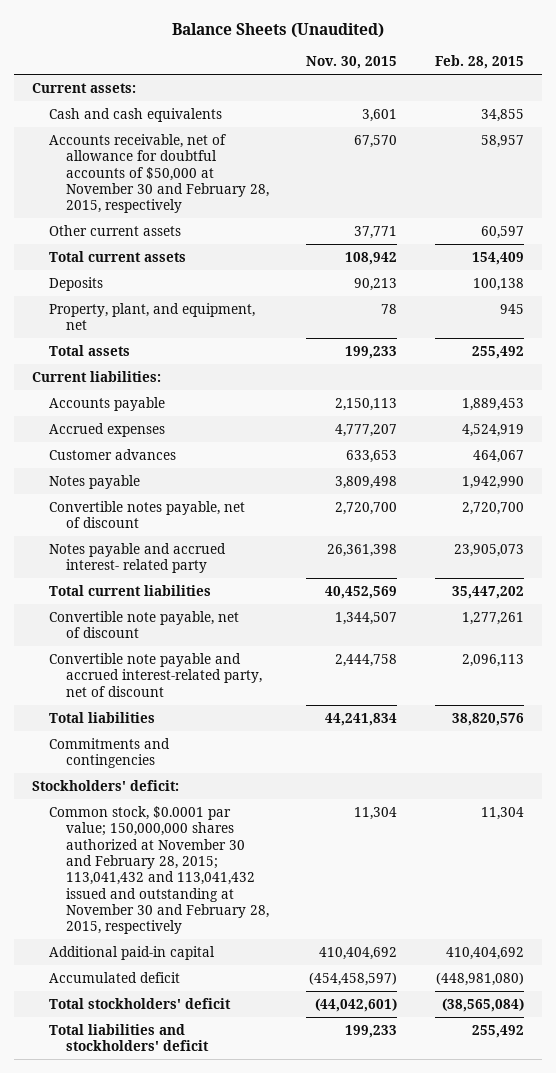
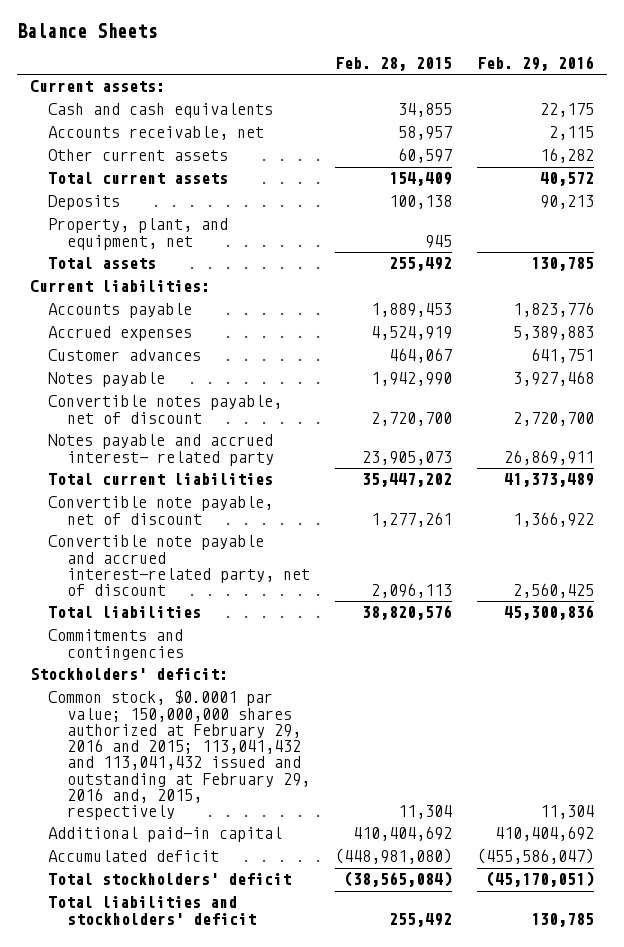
- Balance Sheets (Unaudited)
+ Balance Sheets
- | Nov. 30, 2015 | Feb. 28, 2015
+ | Feb. 28, 2015 | Feb. 29, 2016
- Accounts receivable, net of allowance for doubtful accounts of $50,000 at November 30 and February 28, 2015, respectively | 67,570 | 58,957
+ Accounts receivable, net | 58,957 | 2,115
- Common stock, $0.0001 par value; 150,000,000 shares authorized at November 30 and February 28, 2015; 113,041,432 and 113,041,432 issued and outstanding at November 30 and February 28, 2015, respectively | 11,304 | 11,304
+ Common stock, $0.0001 par value; 150,000,000 shares authorized at February 29, 2016 and 2015; 113,041,432 and 113,041,432 issued and outstanding at February 29, 2016 and, 2015, respectively | 11,304 | 11,304

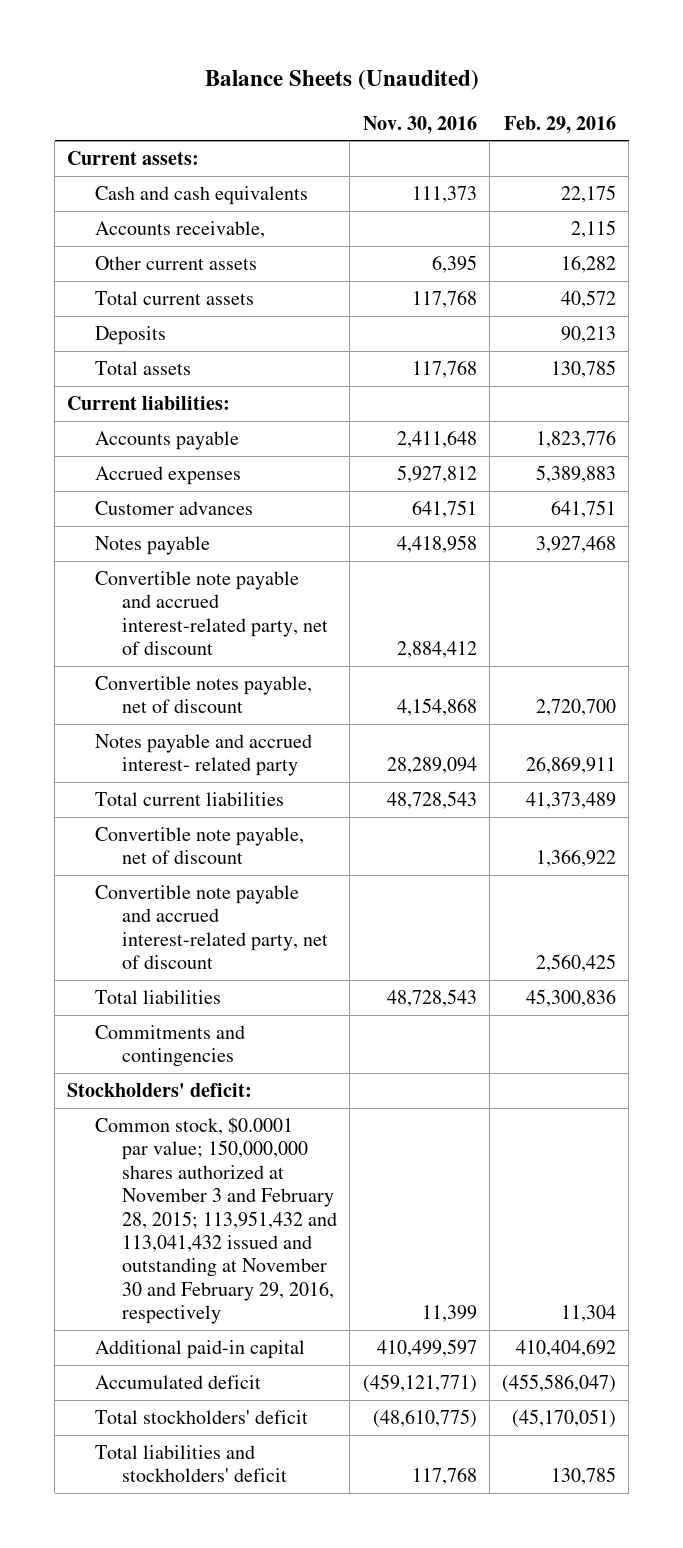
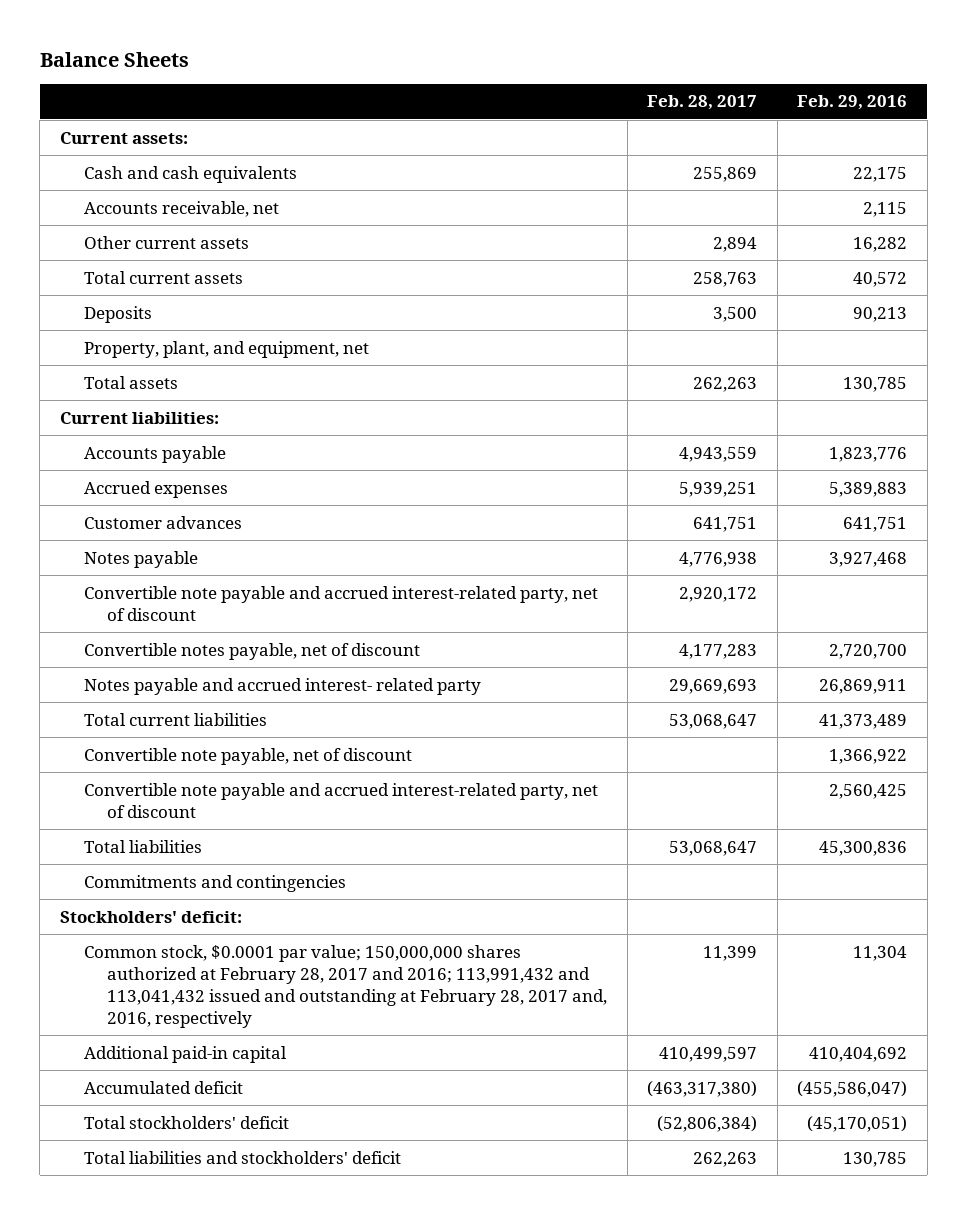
- Balance Sheets (Unaudited)
+ Balance Sheets
- | Nov. 30, 2016 | Feb. 29, 2016
+ | Feb. 28, 2017 | Feb. 29, 2016
- Accounts receivable, | | 2,115
+ Accounts receivable, net | | 2,115
+ Property, plant, and equipment, net
- Common stock, $0.0001 par value; 150,000,000 shares authorized at November 3 and February 28, 2015; 113,951,432 and 113,041,432 issued and outstanding at November 30 and February 29, 2016, respectively | 11,399 | 11,304
+ Common stock, $0.0001 par value; 150,000,000 shares authorized at February 28, 2017 and 2016; 113,991,432 and 113,041,432 issued and outstanding at February 28, 2017 and, 2016, respectively | 11,399 | 11,304

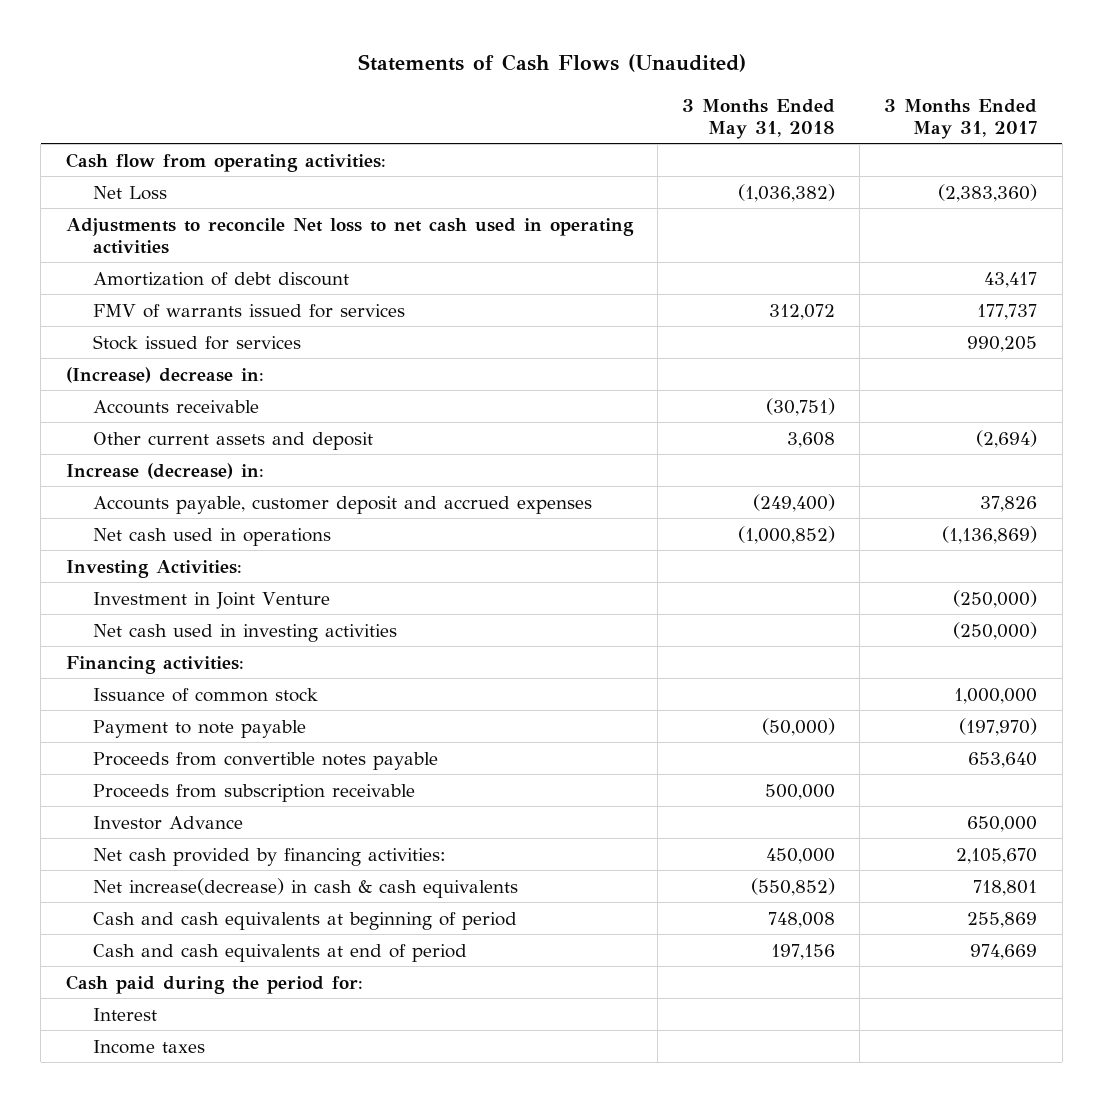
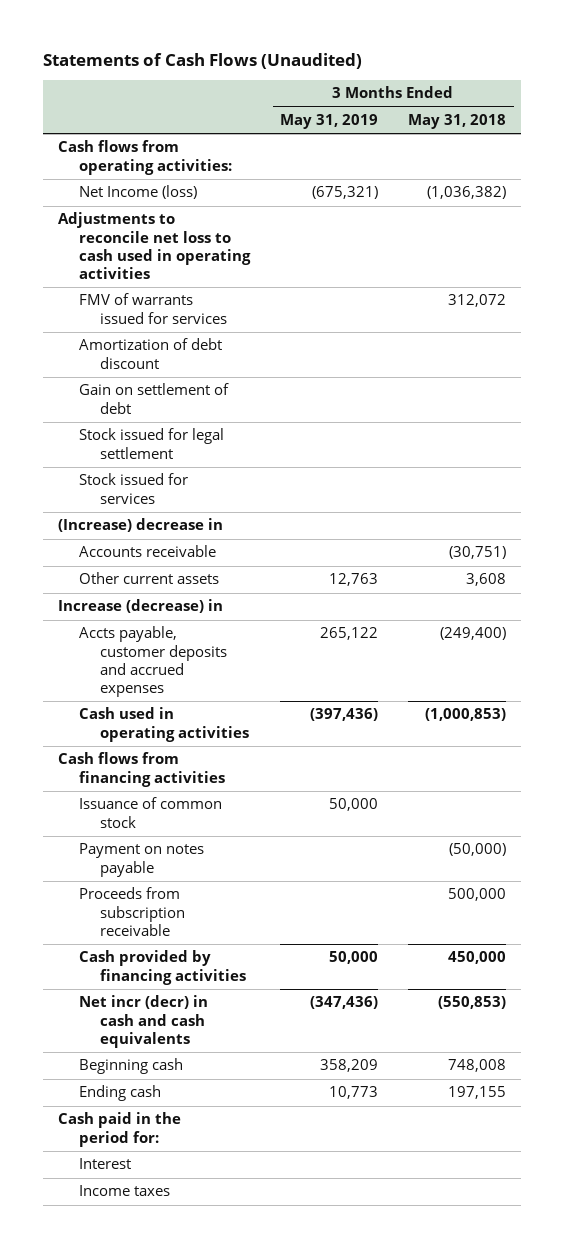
- | 3 Months Ended May 31, 2018 | 3 Months Ended May 31, 2017
+ | 3 Months Ended May 31, 2019 | 3 Months Ended May 31, 2018
- Cash flow from operating activities:
- Net Loss | (1,036,382) | (2,383,360)
- Adjustments to reconcile Net loss to net cash used in operating activities
+ Cash flows from operating activities:
+ Net Income (loss) | (675,321) | (1,036,382)
+ Adjustments to reconcile net loss to cash used in operating activities
moved down: Amortization of debt discount
+ Gain on settlement of debt
+ Stock issued for legal settlement
- (Increase) decrease in:
+ (Increase) decrease in
- Other current assets and deposit | 3,608 | (2,694)
- Increase (decrease) in:
- Accounts payable, customer deposit and accrued expenses | (249,400) | 37,826
- Net cash used in operations | (1,000,852) | (1,136,869)
- Investing Activities:
- Investment in Joint Venture | | (250,000)
- Net cash used in investing activities | | (250,000)
- Financing activities:
+ Other current assets | 12,763 | 3,608
+ Increase (decrease) in
+ Accts payable, customer deposits and accrued expenses | 265,122 | (249,400)
+ Cash used in operating activities | (397,436) | (1,000,853)
+ Cash flows from financing activities
- Payment to note payable | (50,000) | (197,970)
- Proceeds from convertible notes payable | | 653,640
+ Payment on notes payable | | (50,000)
- Investor Advance | | 650,000
- Net cash provided by financing activities: | 450,000 | 2,105,670
- Net increase(decrease) in cash & cash equivalents | (550,852) | 718,801
- Cash and cash equivalents at beginning of period | 748,008 | 255,869
- Cash and cash equivalents at end of period | 197,156 | 974,669
- Cash paid during the period for:
+ Cash provided by financing activities | 50,000 | 450,000
+ Net incr (decr) in cash and cash equivalents | (347,436) | (550,853)
+ Beginning cash | 358,209 | 748,008
+ Ending cash | 10,773 | 197,155
+ Cash paid in the period for:

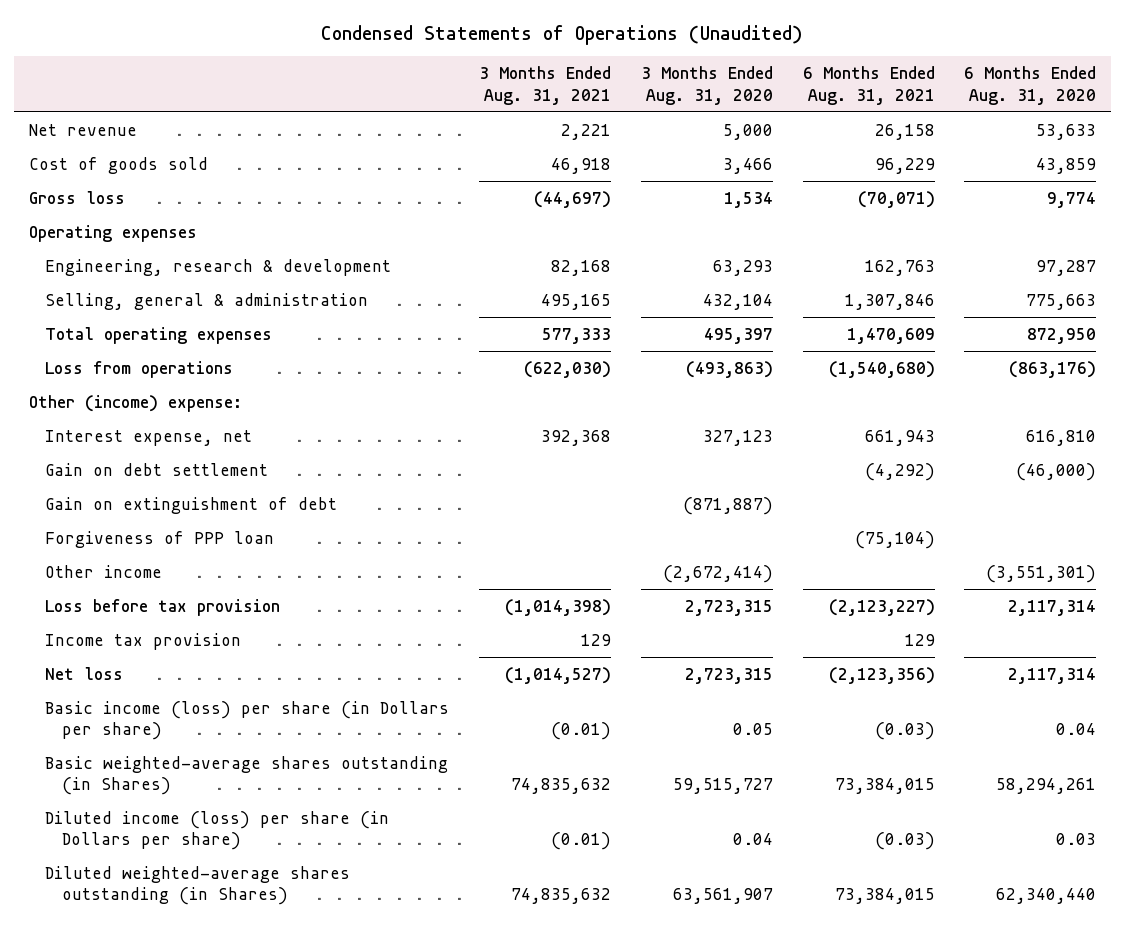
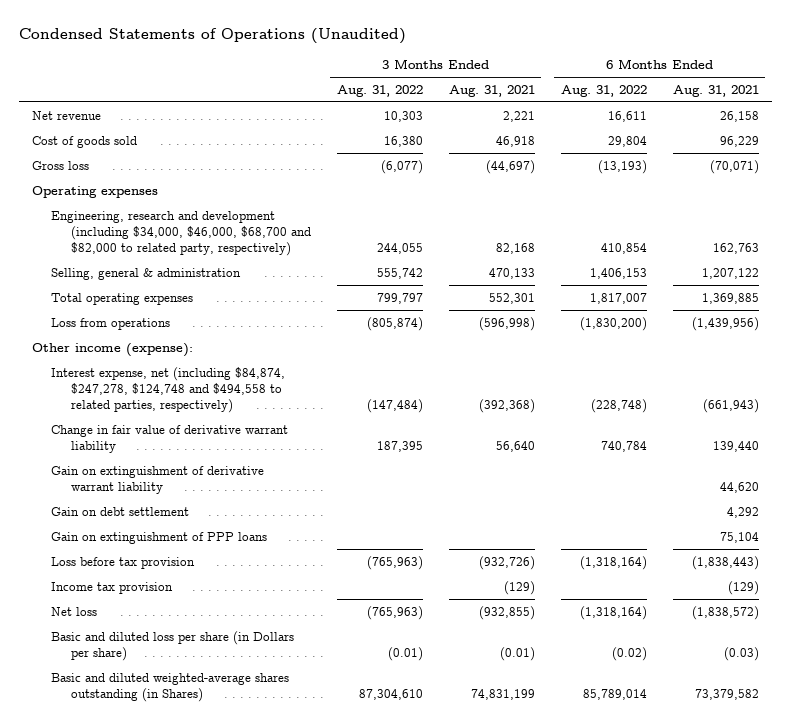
- | 3 Months Ended Aug. 31, 2021 | 3 Months Ended Aug. 31, 2020 | 6 Months Ended Aug. 31, 2021 | 6 Months Ended Aug. 31, 2020
+ | 3 Months Ended Aug. 31, 2022 | 3 Months Ended Aug. 31, 2021 | 6 Months Ended Aug. 31, 2022 | 6 Months Ended Aug. 31, 2021
- Engineering, research & development | 82,168 | 63,293 | 162,763 | 97,287
- Selling, general & administration | 495,165 | 432,104 | 1,307,846 | 775,663
- Total operating expenses | 577,333 | 495,397 | 1,470,609 | 872,950
- Loss from operations | (622,030) | (493,863) | (1,540,680) | (863,176)
- Other (income) expense:
- Interest expense, net | 392,368 | 327,123 | 661,943 | 616,810
- Gain on debt settlement | | | (4,292) | (46,000)
- Gain on extinguishment of debt | | (871,887) | |
- Forgiveness of PPP loan | | | (75,104) |
- Other income | | (2,672,414) | | (3,551,301)
- Loss before tax provision | (1,014,398) | 2,723,315 | (2,123,227) | 2,117,314
- Income tax provision | 129 | | 129 |
- Net loss | (1,014,527) | 2,723,315 | (2,123,356) | 2,117,314
- Basic income (loss) per share (in Dollars per share) | (0.01) | 0.05 | (0.03) | 0.04
- Basic weighted-average shares outstanding (in Shares) | 74,835,632 | 59,515,727 | 73,384,015 | 58,294,261
- Diluted income (loss) per share (in Dollars per share) | (0.01) | 0.04 | (0.03) | 0.03
- Diluted weighted-average shares outstanding (in Shares) | 74,835,632 | 63,561,907 | 73,384,015 | 62,340,440
+ Engineering, research and development (including $34,000, $46,000, $68,700 and $82,000 to related party, respectively) | 244,055 | 82,168 | 410,854 | 162,763
+ Selling, general & administration | 555,742 | 470,133 | 1,406,153 | 1,207,122
+ Total operating expenses | 799,797 | 552,301 | 1,817,007 | 1,369,885
+ Loss from operations | (805,874) | (596,998) | (1,830,200) | (1,439,956)
+ Other income (expense):
+ Interest expense, net (including $84,874, $247,278, $124,748 and $494,558 to related parties, respectively) | (147,484) | (392,368) | (228,748) | (661,943)
+ Change in fair value of derivative warrant liability | 187,395 | 56,640 | 740,784 | 139,440
+ Gain on extinguishment of derivative warrant liability | | | | 44,620
+ Gain on debt settlement | | | | 4,292
+ Gain on extinguishment of PPP loans | | | | 75,104
+ Loss before tax provision | (765,963) | (932,726) | (1,318,164) | (1,838,443)
+ Income tax provision | | (129) | | (129)
+ Net loss | (765,963) | (932,855) | (1,318,164) | (1,838,572)
+ Basic and diluted loss per share (in Dollars per share) | (0.01) | (0.01) | (0.02) | (0.03)
+ Basic and diluted weighted-average shares outstanding (in Shares) | 87,304,610 | 74,831,199 | 85,789,014 | 73,379,582

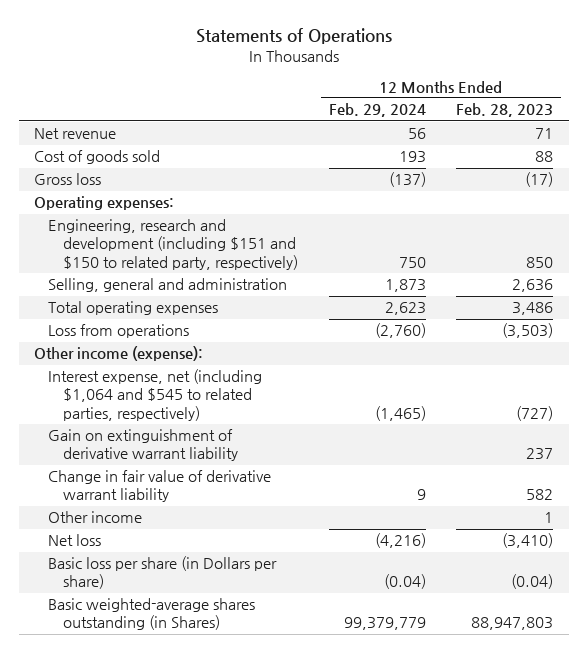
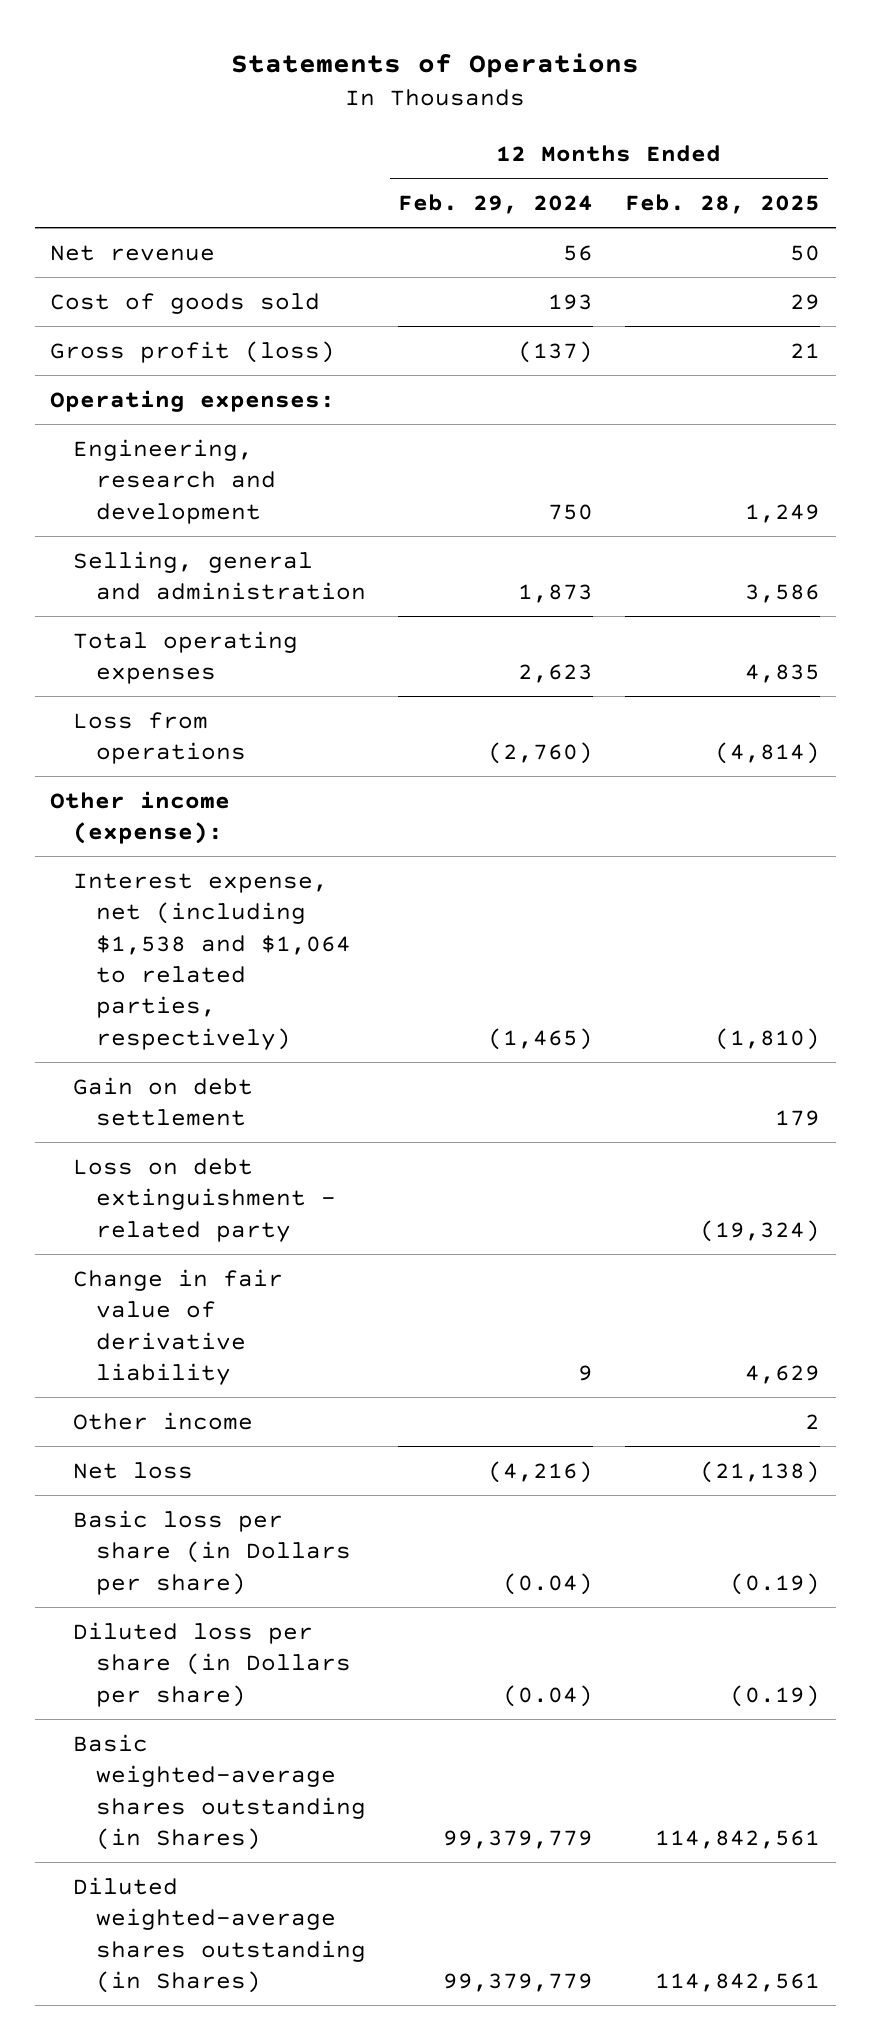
- | 12 Months Ended Feb. 29, 2024 | 12 Months Ended Feb. 28, 2023
+ | 12 Months Ended Feb. 29, 2024 | 12 Months Ended Feb. 28, 2025
- Gross loss | (137) | (17)
+ Gross profit (loss) | (137) | 21
- Engineering, research and development (including $151 and $150 to related party, respectively) | 750 | 850
+ Engineering, research and development | 750 | 1,249
- Interest expense, net (including $1,064 and $545 to related parties, respectively) | (1,465) | (727)
- Gain on extinguishment of derivative warrant liability | | 237
- Change in fair value of derivative warrant liability | 9 | 582
+ Interest expense, net (including $1,538 and $1,064 to related parties, respectively) | (1,465) | (1,810)
+ Gain on debt settlement | | 179
+ Loss on debt extinguishment - related party | | (19,324)
+ Change in fair value of derivative liability | 9 | 4,629
+ Diluted loss per share (in Dollars per share) | (0.04) | (0.19)
+ Diluted weighted-average shares outstanding (in Shares) | 99,379,779 | 114,842,561

